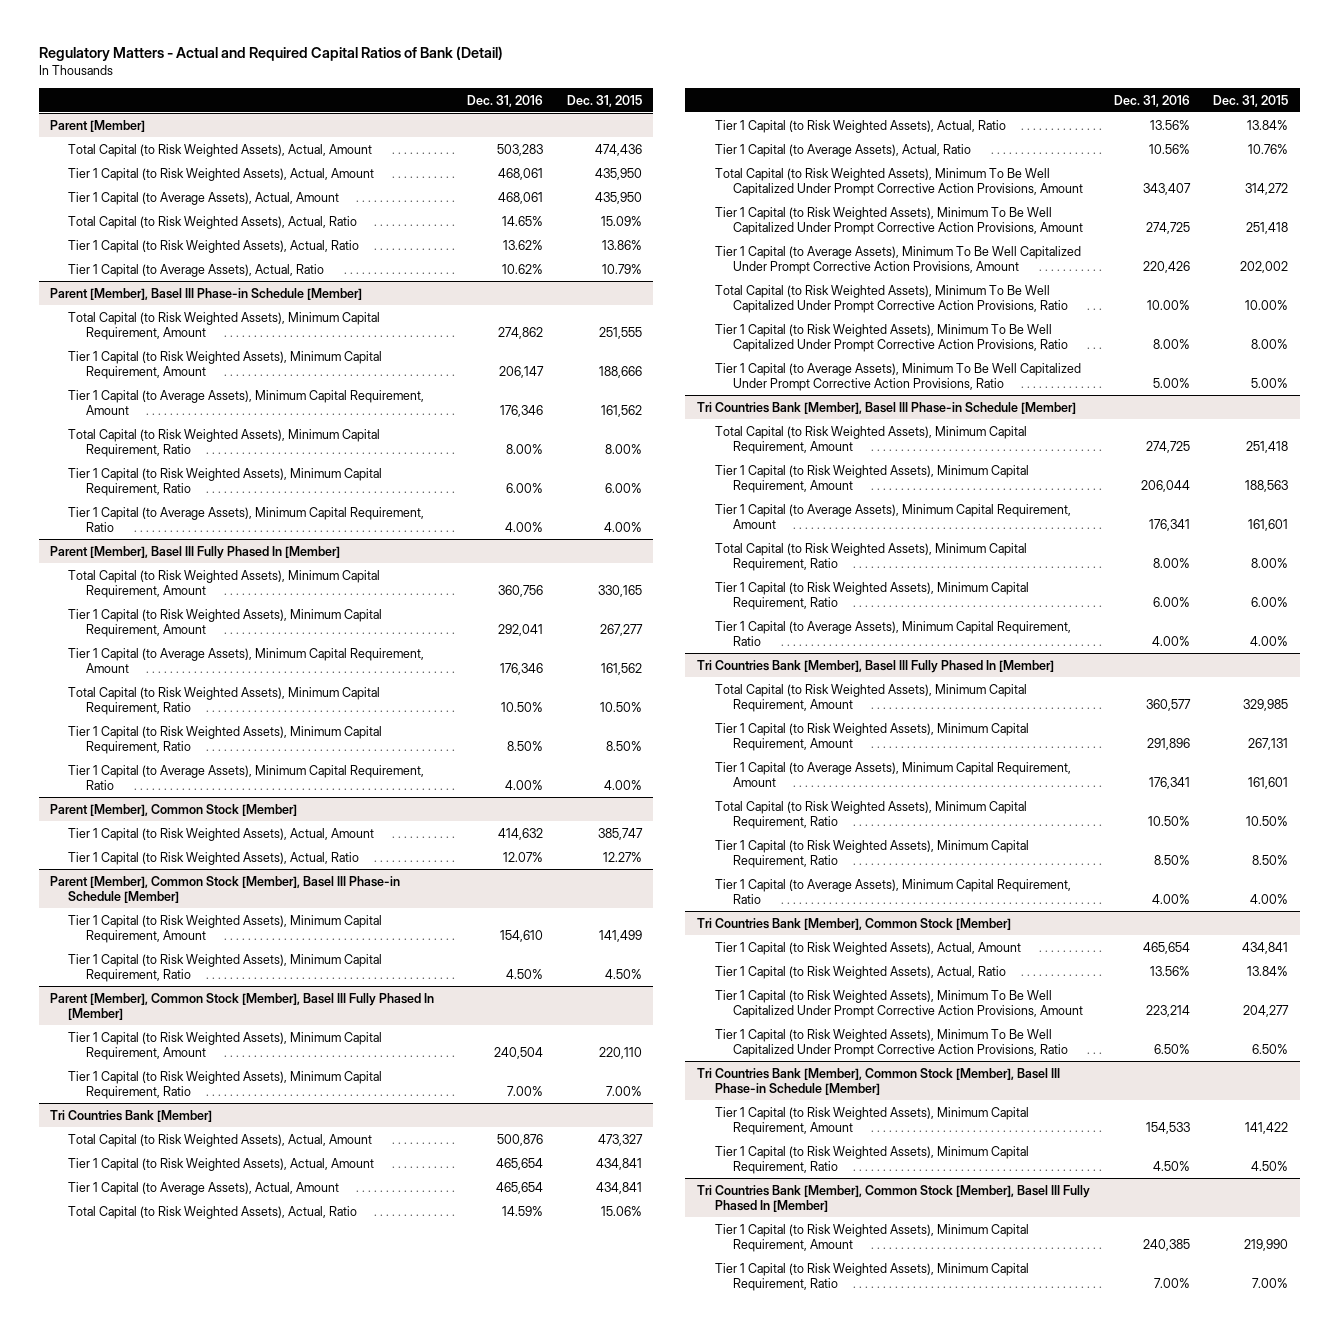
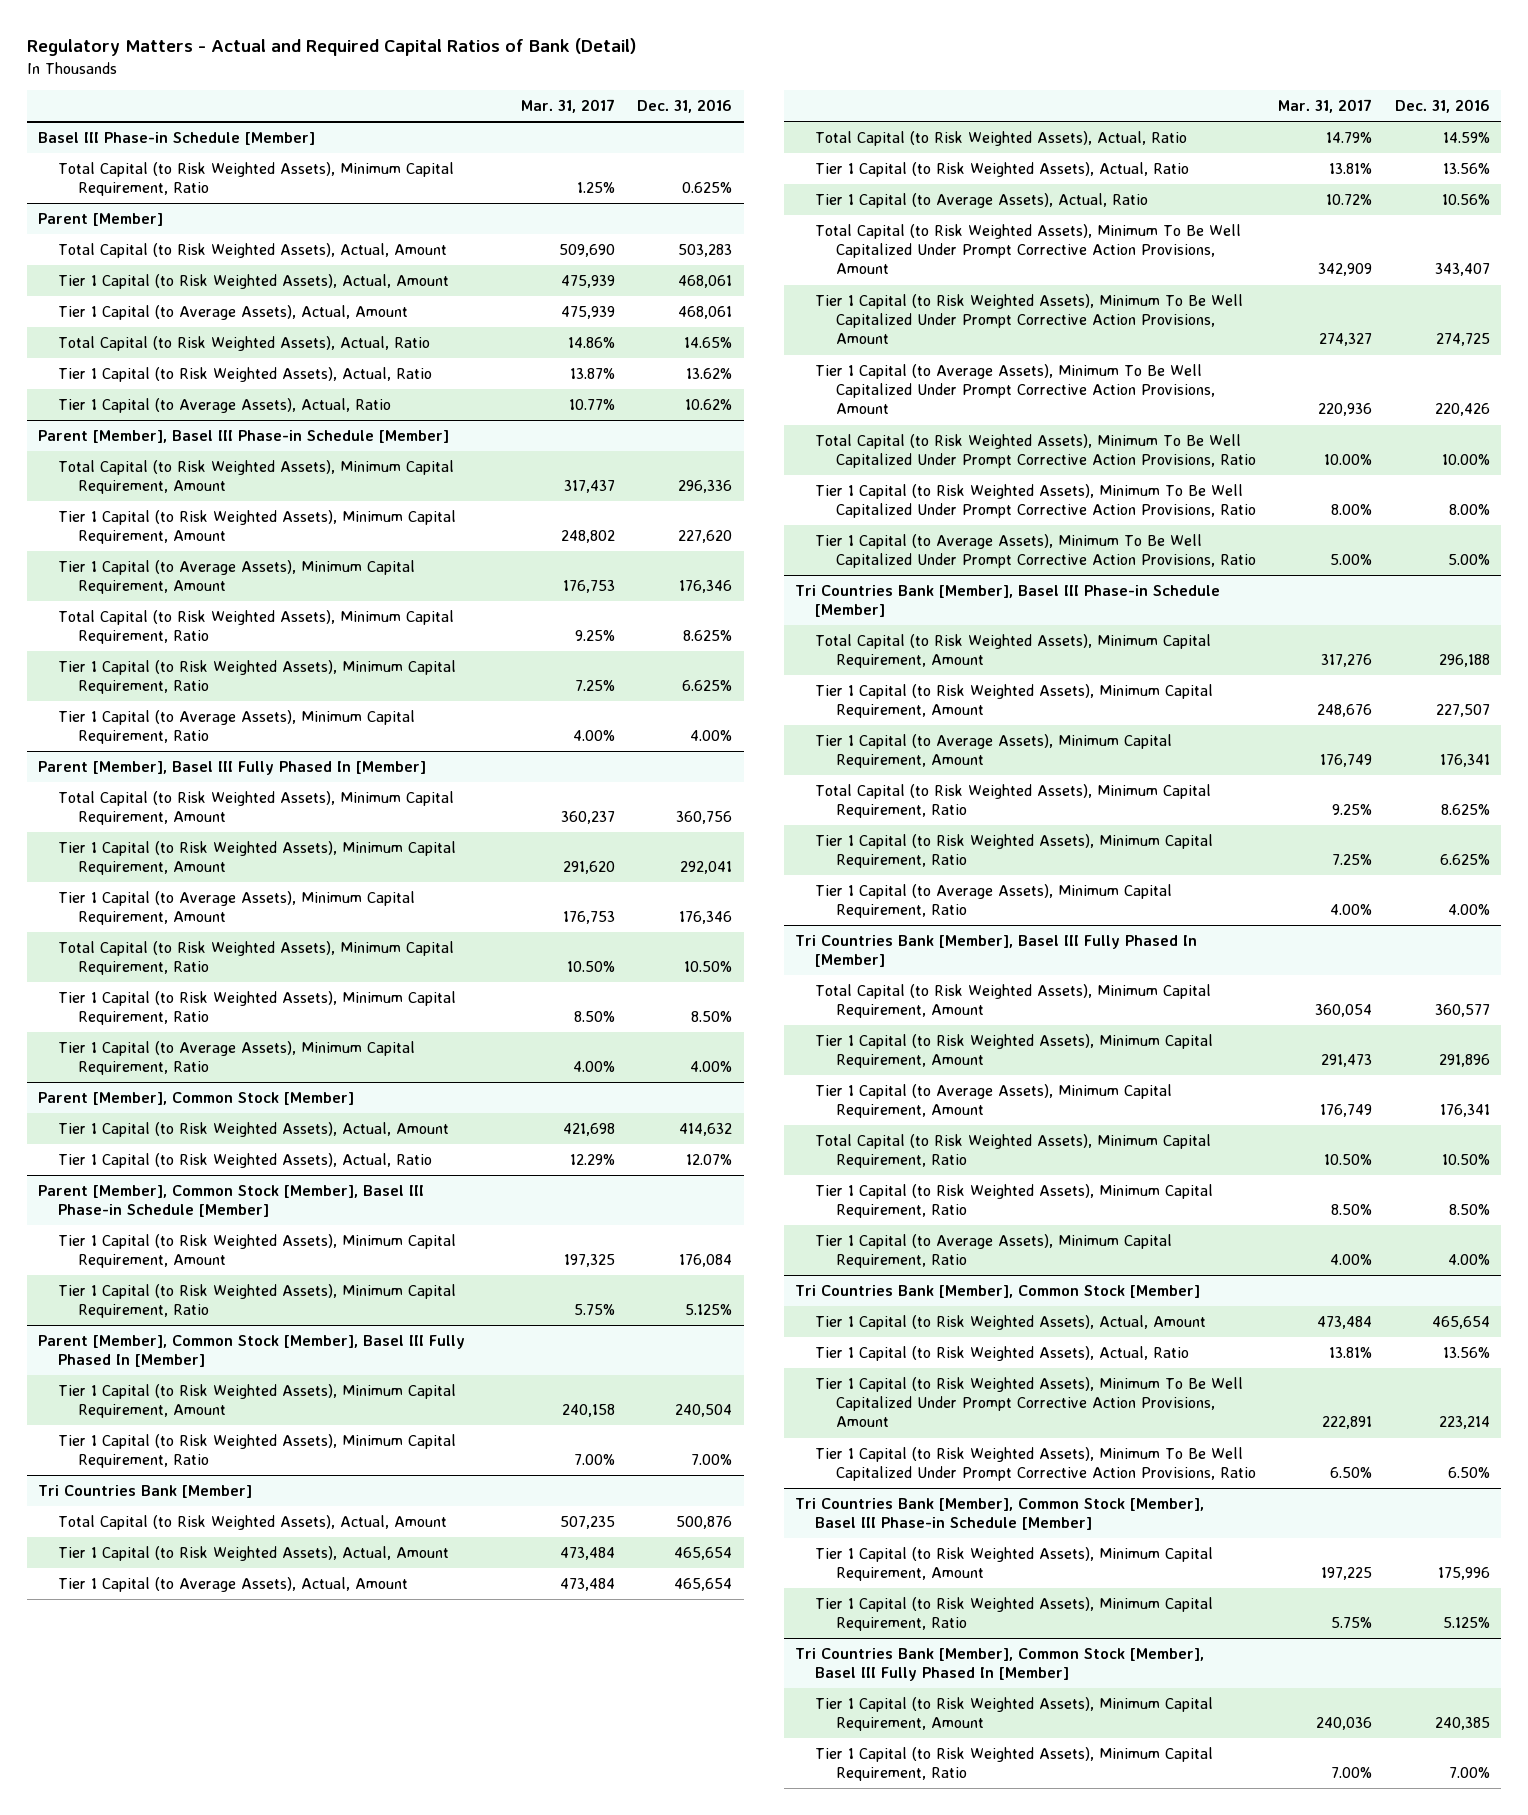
- | Dec. 31, 2016 | Dec. 31, 2015
+ | Mar. 31, 2017 | Dec. 31, 2016
+ Basel III Phase-in Schedule [Member]
+ Total Capital (to Risk Weighted Assets), Minimum Capital Requirement, Ratio | 1.25% | 0.625%
@ Parent [Member], Basel III Phase-in Schedule [Member]
- Total Capital (to Risk Weighted Assets), Minimum Capital Requirement, Amount | 274,862 | 251,555
- Tier 1 Capital (to Risk Weighted Assets), Minimum Capital Requirement, Amount | 206,147 | 188,666
+ Total Capital (to Risk Weighted Assets), Minimum Capital Requirement, Amount | 317,437 | 296,336
+ Tier 1 Capital (to Risk Weighted Assets), Minimum Capital Requirement, Amount | 248,802 | 227,620
- Total Capital (to Risk Weighted Assets), Minimum Capital Requirement, Ratio | 8.00% | 8.00%
- Tier 1 Capital (to Risk Weighted Assets), Minimum Capital Requirement, Ratio | 6.00% | 6.00%
+ Total Capital (to Risk Weighted Assets), Minimum Capital Requirement, Ratio | 9.25% | 8.625%
+ Tier 1 Capital (to Risk Weighted Assets), Minimum Capital Requirement, Ratio | 7.25% | 6.625%
@ Parent [Member], Common Stock [Member], Basel III Phase-in Schedule [Member]
- Tier 1 Capital (to Risk Weighted Assets), Minimum Capital Requirement, Amount | 154,610 | 141,499
- Tier 1 Capital (to Risk Weighted Assets), Minimum Capital Requirement, Ratio | 4.50% | 4.50%
+ Tier 1 Capital (to Risk Weighted Assets), Minimum Capital Requirement, Amount | 197,325 | 176,084
+ Tier 1 Capital (to Risk Weighted Assets), Minimum Capital Requirement, Ratio | 5.75% | 5.125%
@ Tri Countries Bank [Member], Basel III Phase-in Schedule [Member]
- Total Capital (to Risk Weighted Assets), Minimum Capital Requirement, Amount | 274,725 | 251,418
- Tier 1 Capital (to Risk Weighted Assets), Minimum Capital Requirement, Amount | 206,044 | 188,563
+ Total Capital (to Risk Weighted Assets), Minimum Capital Requirement, Amount | 317,276 | 296,188
+ Tier 1 Capital (to Risk Weighted Assets), Minimum Capital Requirement, Amount | 248,676 | 227,507
- Total Capital (to Risk Weighted Assets), Minimum Capital Requirement, Ratio | 8.00% | 8.00%
- Tier 1 Capital (to Risk Weighted Assets), Minimum Capital Requirement, Ratio | 6.00% | 6.00%
+ Total Capital (to Risk Weighted Assets), Minimum Capital Requirement, Ratio | 9.25% | 8.625%
+ Tier 1 Capital (to Risk Weighted Assets), Minimum Capital Requirement, Ratio | 7.25% | 6.625%
@ Tri Countries Bank [Member], Common Stock [Member], Basel III Phase-in Schedule [Member]
- Tier 1 Capital (to Risk Weighted Assets), Minimum Capital Requirement, Amount | 154,533 | 141,422
- Tier 1 Capital (to Risk Weighted Assets), Minimum Capital Requirement, Ratio | 4.50% | 4.50%
+ Tier 1 Capital (to Risk Weighted Assets), Minimum Capital Requirement, Amount | 197,225 | 175,996
+ Tier 1 Capital (to Risk Weighted Assets), Minimum Capital Requirement, Ratio | 5.75% | 5.125%

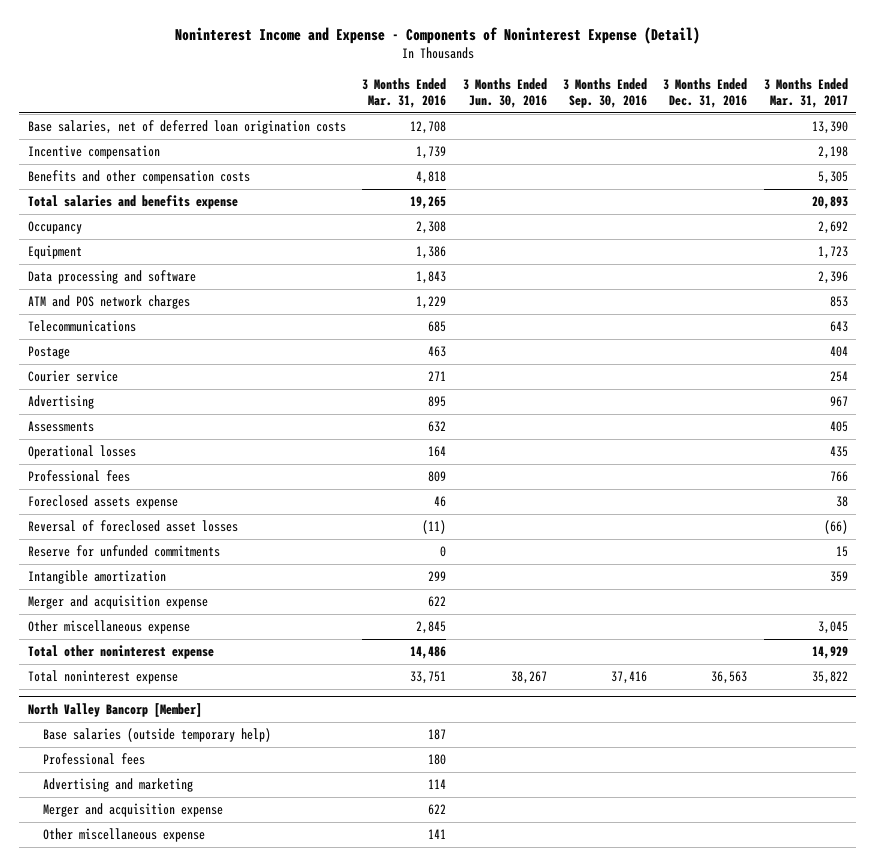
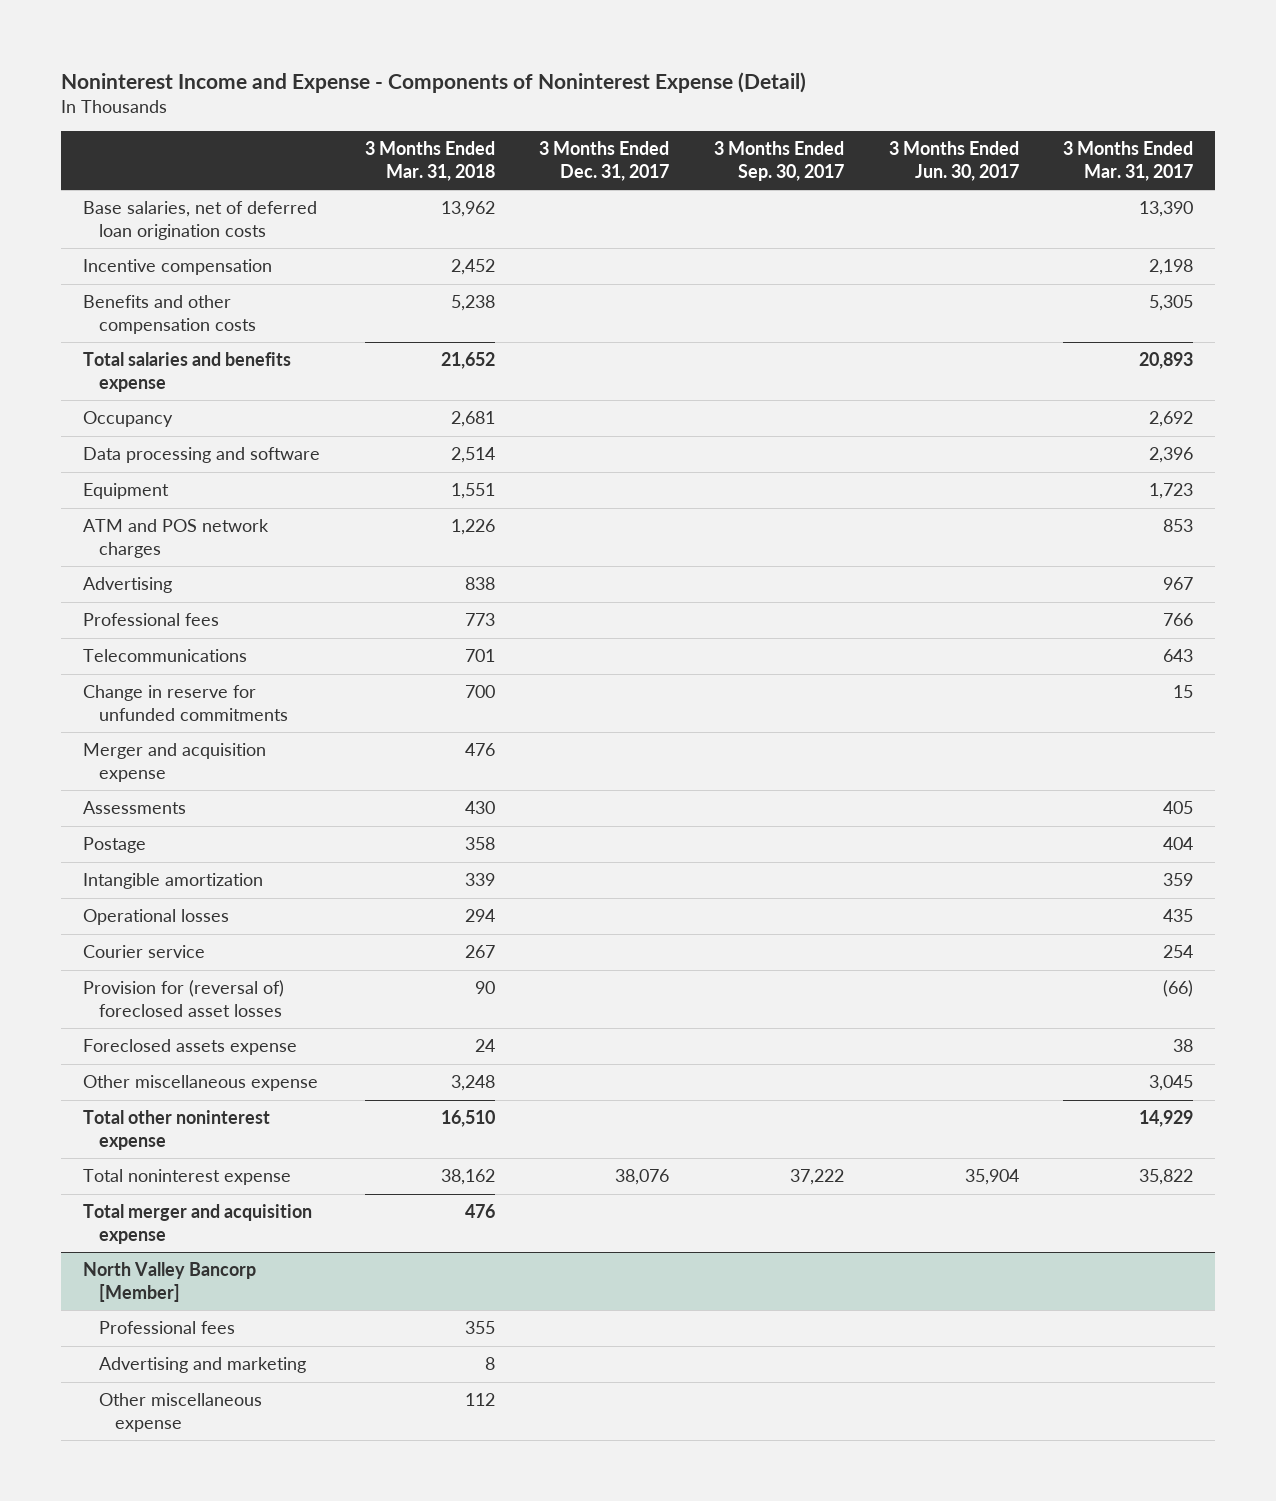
- | 3 Months Ended Mar. 31, 2016 | 3 Months Ended Jun. 30, 2016 | 3 Months Ended Sep. 30, 2016 | 3 Months Ended Dec. 31, 2016 | 3 Months Ended Mar. 31, 2017
+ | 3 Months Ended Mar. 31, 2018 | 3 Months Ended Dec. 31, 2017 | 3 Months Ended Sep. 30, 2017 | 3 Months Ended Jun. 30, 2017 | 3 Months Ended Mar. 31, 2017
moved down: Equipment | 1,551 | | | | 1,723
moved up: Professional fees | 773 | | | | 766
moved down: Telecommunications | 701 | | | | 643
+ Change in reserve for unfunded commitments | 700 | | | | 15
moved up: Merger and acquisition expense | 476 | | | |
moved down: Postage | 358 | | | | 404
moved up: Intangible amortization | 339 | | | | 359
moved down: Courier service | 267 | | | | 254
+ Provision for (reversal of) foreclosed asset losses | 90 | | | | (66)
- Reversal of foreclosed asset losses | (11) | | | | (66)
- Reserve for unfunded commitments | 0 | | | | 15
+ Total merger and acquisition expense | 476 | | | |
@ North Valley Bancorp [Member]
- Base salaries (outside temporary help) | 187 | | | |
- Merger and acquisition expense | 622 | | | |

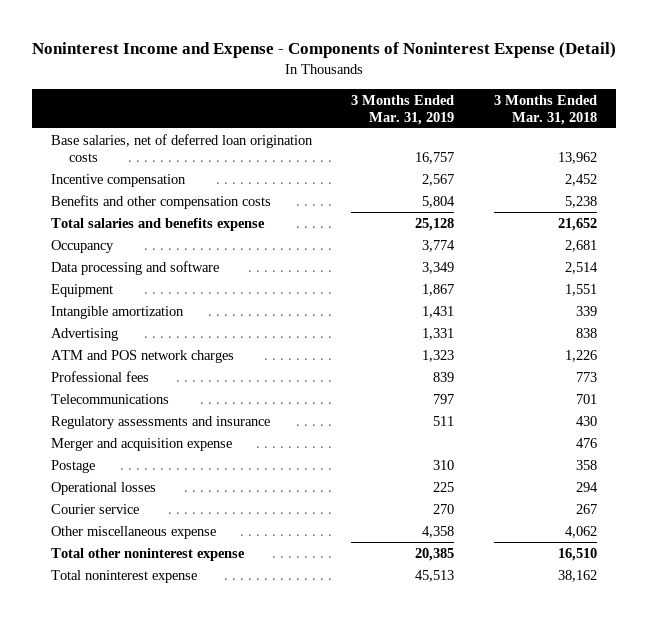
- | 3 Months Ended Mar. 31, 2018 | 3 Months Ended Dec. 31, 2017 | 3 Months Ended Sep. 30, 2017 | 3 Months Ended Jun. 30, 2017 | 3 Months Ended Mar. 31, 2017
+ | 3 Months Ended Mar. 31, 2019 | 3 Months Ended Mar. 31, 2018
moved up: Intangible amortization | 1,431 | 339
moved down: ATM and POS network charges | 1,323 | 1,226
- Change in reserve for unfunded commitments | 700 | | | | 15
+ Regulatory assessments and insurance | 511 | 430
- Assessments | 430 | | | | 405
- Provision for (reversal of) foreclosed asset losses | 90 | | | | (66)
- Foreclosed assets expense | 24 | | | | 38
- Other miscellaneous expense | 3,248 | | | | 3,045
+ Other miscellaneous expense | 4,358 | 4,062
- Total merger and acquisition expense | 476 | | | |
- North Valley Bancorp [Member]
- Professional fees | 355 | | | |
- Advertising and marketing | 8 | | | |
- Other miscellaneous expense | 112 | | | |

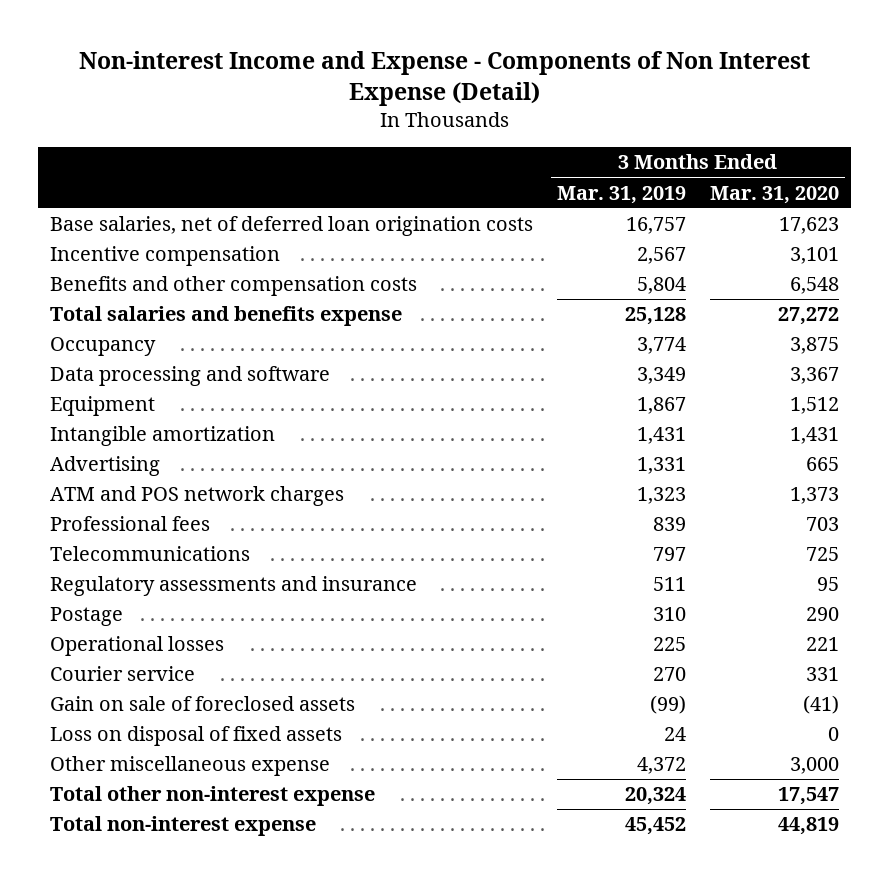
- Noninterest Income and Expense - Components of Noninterest Expense (Detail)
+ Non-interest Income and Expense - Components of Non Interest Expense (Detail)
- | 3 Months Ended Mar. 31, 2019 | 3 Months Ended Mar. 31, 2018
+ | 3 Months Ended Mar. 31, 2019 | 3 Months Ended Mar. 31, 2020
- Merger and acquisition expense | | 476
- Other miscellaneous expense | 4,358 | 4,062
- Total other noninterest expense | 20,385 | 16,510
- Total noninterest expense | 45,513 | 38,162
+ Gain on sale of foreclosed assets | (99) | (41)
+ Loss on disposal of fixed assets | 24 | 0
+ Other miscellaneous expense | 4,372 | 3,000
+ Total other non-interest expense | 20,324 | 17,547
+ Total non-interest expense | 45,452 | 44,819

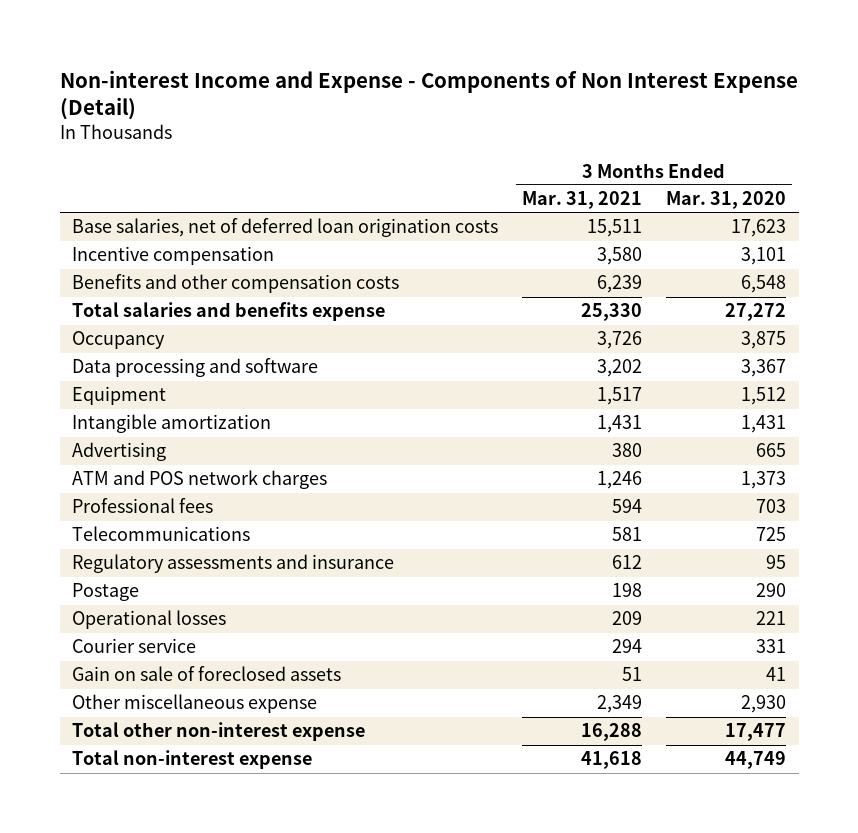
- | 3 Months Ended Mar. 31, 2019 | 3 Months Ended Mar. 31, 2020
+ | 3 Months Ended Mar. 31, 2021 | 3 Months Ended Mar. 31, 2020
- Gain on sale of foreclosed assets | (99) | (41)
- Loss on disposal of fixed assets | 24 | 0
- Other miscellaneous expense | 4,372 | 3,000
- Total other non-interest expense | 20,324 | 17,547
- Total non-interest expense | 45,452 | 44,819
+ Gain on sale of foreclosed assets | 51 | 41
+ Other miscellaneous expense | 2,349 | 2,930
+ Total other non-interest expense | 16,288 | 17,477
+ Total non-interest expense | 41,618 | 44,749

